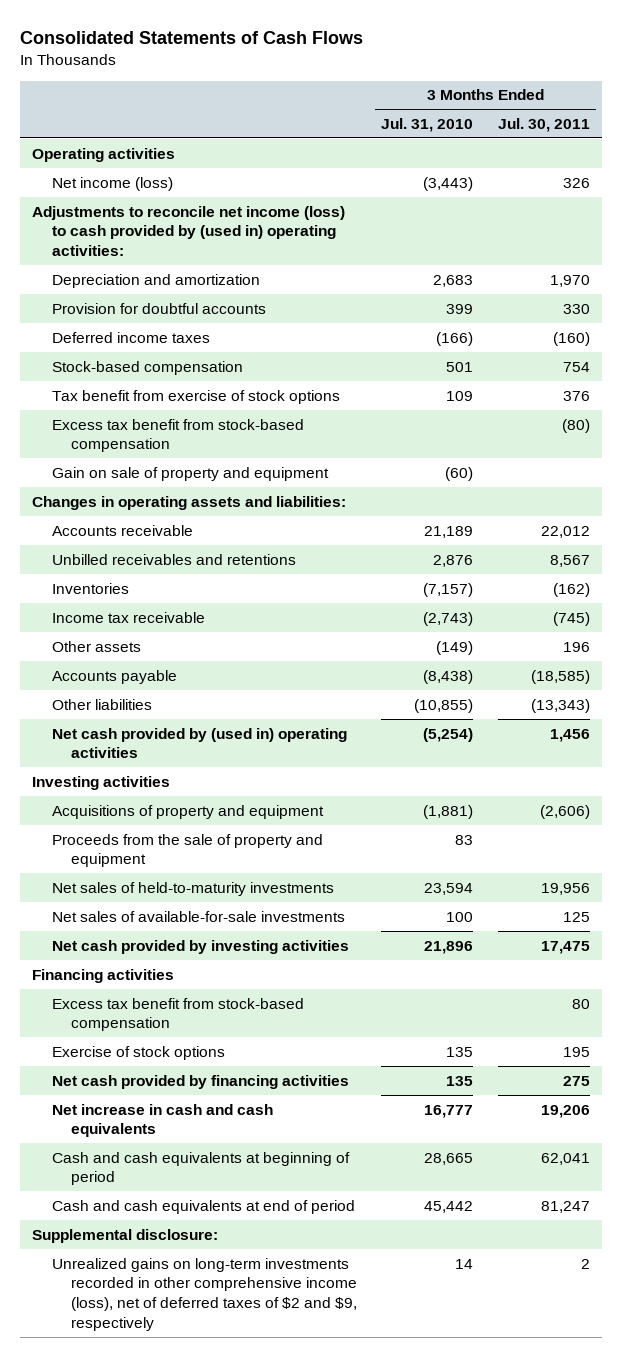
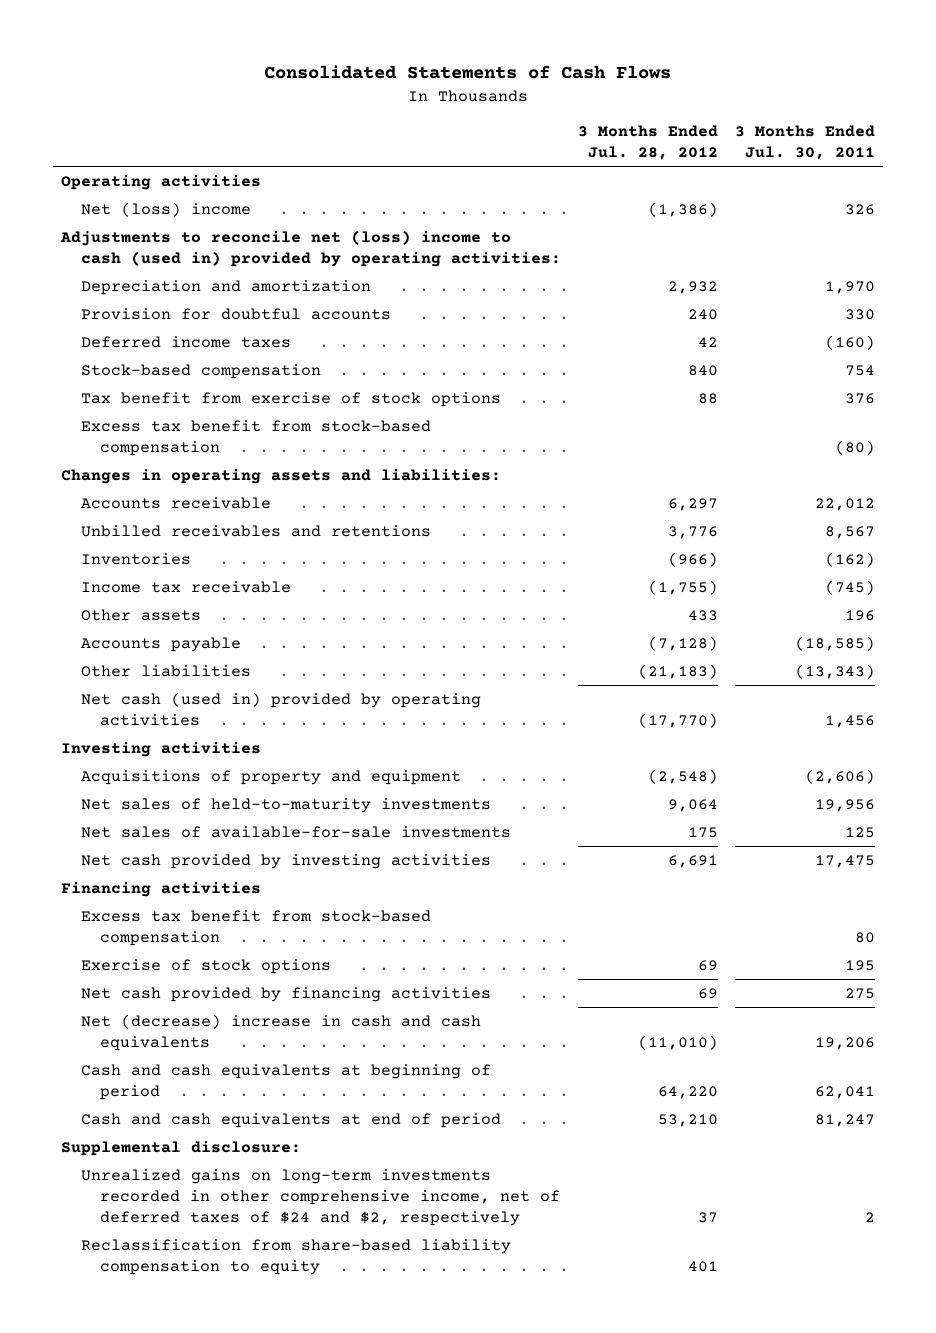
- | 3 Months Ended Jul. 31, 2010 | 3 Months Ended Jul. 30, 2011
+ | 3 Months Ended Jul. 28, 2012 | 3 Months Ended Jul. 30, 2011
- Net income (loss) | (3,443) | 326
- Adjustments to reconcile net income (loss) to cash provided by (used in) operating activities:
+ Net (loss) income | (1,386) | 326
+ Adjustments to reconcile net (loss) income to cash (used in) provided by operating activities:
- Gain on sale of property and equipment | (60) |
- Net cash provided by (used in) operating activities | (5,254) | 1,456
+ Net cash (used in) provided by operating activities | (17,770) | 1,456
- Proceeds from the sale of property and equipment | 83 |
- Net increase in cash and cash equivalents | 16,777 | 19,206
+ Net (decrease) increase in cash and cash equivalents | (11,010) | 19,206
- Unrealized gains on long-term investments recorded in other comprehensive income (loss), net of deferred taxes of $2 and $9, respectively | 14 | 2
+ Unrealized gains on long-term investments recorded in other comprehensive income, net of deferred taxes of $24 and $2, respectively | 37 | 2
+ Reclassification from share-based liability compensation to equity | 401 |

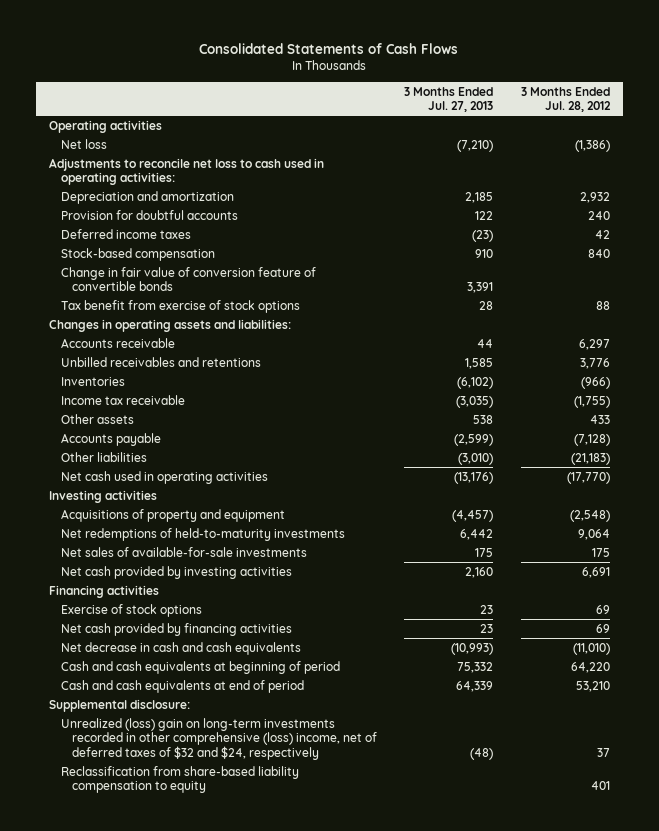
- | 3 Months Ended Jul. 28, 2012 | 3 Months Ended Jul. 30, 2011
+ | 3 Months Ended Jul. 27, 2013 | 3 Months Ended Jul. 28, 2012
- Net (loss) income | (1,386) | 326
- Adjustments to reconcile net (loss) income to cash (used in) provided by operating activities:
+ Net loss | (7,210) | (1,386)
+ Adjustments to reconcile net loss to cash used in operating activities:
+ Change in fair value of conversion feature of convertible bonds | 3,391 |
- Excess tax benefit from stock-based compensation | | (80)
- Net cash (used in) provided by operating activities | (17,770) | 1,456
+ Net cash used in operating activities | (13,176) | (17,770)
- Net sales of held-to-maturity investments | 9,064 | 19,956
+ Net redemptions of held-to-maturity investments | 6,442 | 9,064
- Excess tax benefit from stock-based compensation | | 80
- Net (decrease) increase in cash and cash equivalents | (11,010) | 19,206
+ Net decrease in cash and cash equivalents | (10,993) | (11,010)
- Unrealized gains on long-term investments recorded in other comprehensive income, net of deferred taxes of $24 and $2, respectively | 37 | 2
+ Unrealized (loss) gain on long-term investments recorded in other comprehensive (loss) income, net of deferred taxes of $32 and $24, respectively | (48) | 37

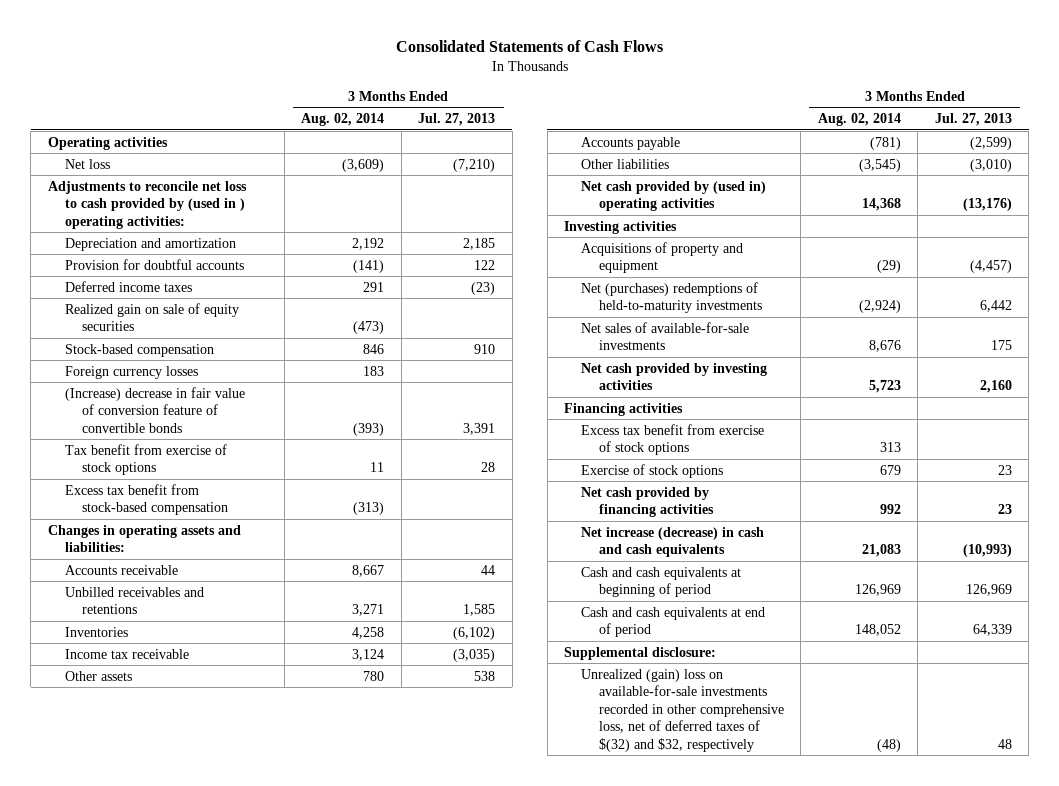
- | 3 Months Ended Jul. 27, 2013 | 3 Months Ended Jul. 28, 2012
+ | 3 Months Ended Aug. 02, 2014 | 3 Months Ended Jul. 27, 2013
- Adjustments to reconcile net loss to cash used in operating activities:
+ Adjustments to reconcile net loss to cash provided by (used in ) operating activities:
+ Realized gain on sale of equity securities | (473) |
- Change in fair value of conversion feature of convertible bonds | 3,391 |
+ Foreign currency losses | 183 |
+ (Increase) decrease in fair value of conversion feature of convertible bonds | (393) | 3,391
+ Excess tax benefit from stock-based compensation | (313) |
- Net cash used in operating activities | (13,176) | (17,770)
+ Net cash provided by (used in) operating activities | 14,368 | (13,176)
- Net redemptions of held-to-maturity investments | 6,442 | 9,064
+ Net (purchases) redemptions of held-to-maturity investments | (2,924) | 6,442
+ Excess tax benefit from exercise of stock options | 313 |
- Net decrease in cash and cash equivalents | (10,993) | (11,010)
- Cash and cash equivalents at beginning of period | 75,332 | 64,220
+ Net increase (decrease) in cash and cash equivalents | 21,083 | (10,993)
+ Cash and cash equivalents at beginning of period | 126,969 | 126,969
- Unrealized (loss) gain on long-term investments recorded in other comprehensive (loss) income, net of deferred taxes of $32 and $24, respectively | (48) | 37
- Reclassification from share-based liability compensation to equity | | 401
+ Unrealized (gain) loss on available-for-sale investments recorded in other comprehensive loss, net of deferred taxes of $(32) and $32, respectively | (48) | 48

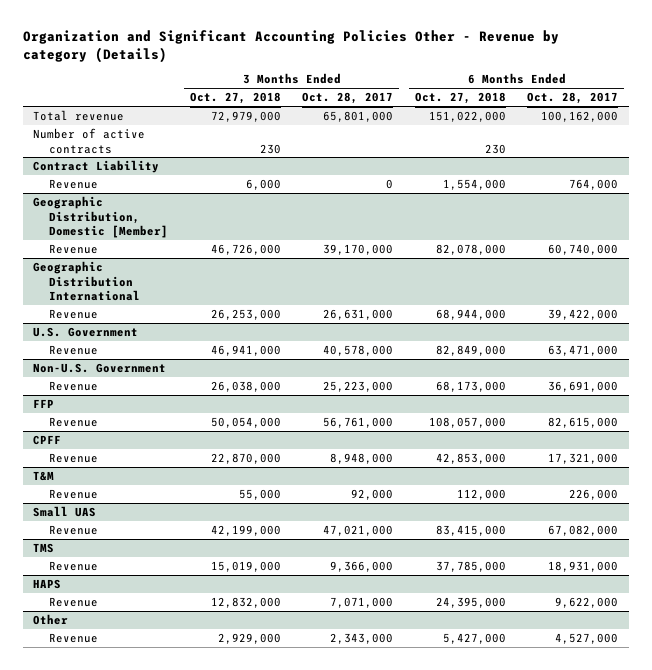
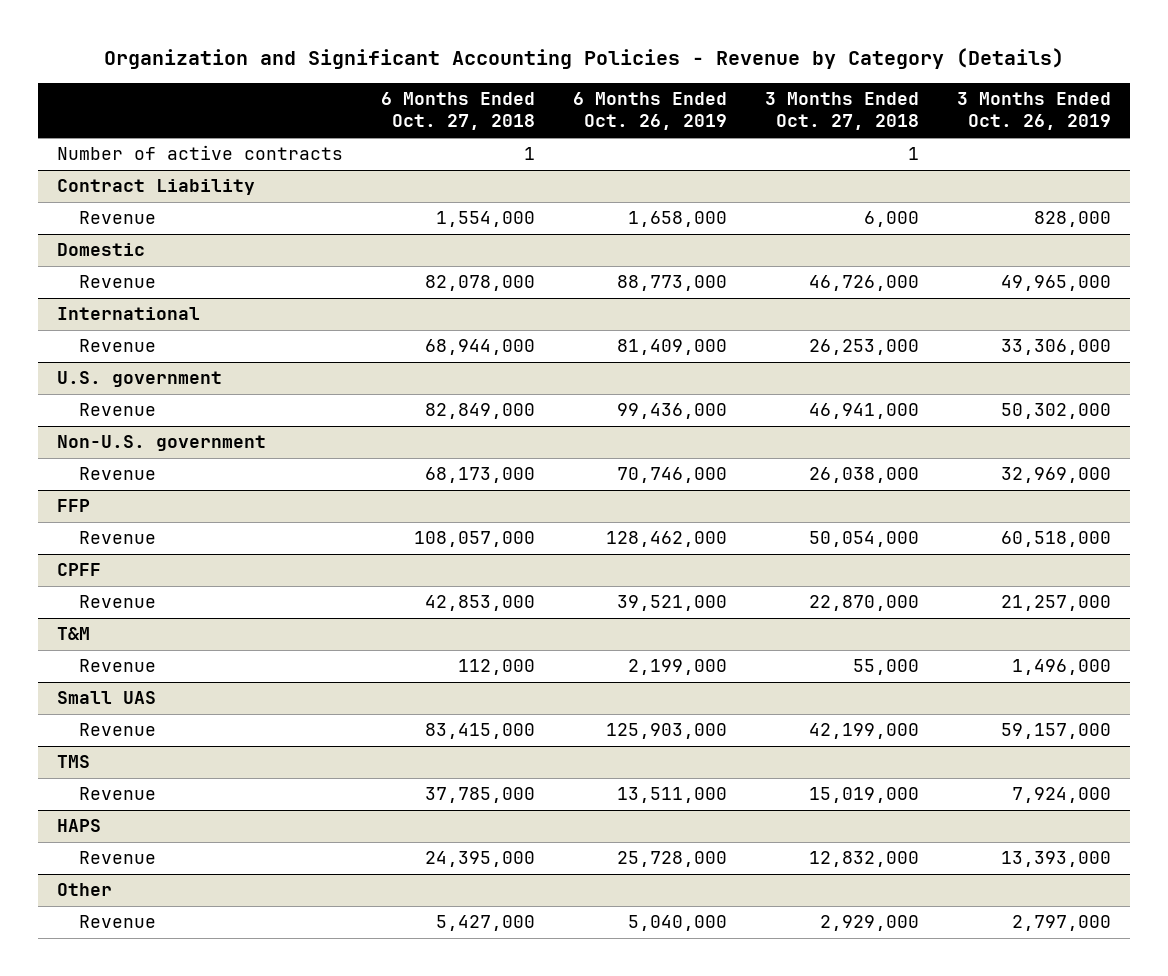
- Organization and Significant Accounting Policies Other - Revenue by category (Details)
+ Organization and Significant Accounting Policies - Revenue by Category (Details)
- | 3 Months Ended Oct. 27, 2018 | 3 Months Ended Oct. 28, 2017 | 6 Months Ended Oct. 27, 2018 | 6 Months Ended Oct. 28, 2017
+ | 6 Months Ended Oct. 27, 2018 | 6 Months Ended Oct. 26, 2019 | 3 Months Ended Oct. 27, 2018 | 3 Months Ended Oct. 26, 2019
- Total revenue | 72,979,000 | 65,801,000 | 151,022,000 | 100,162,000
- Number of active contracts | 230 | | 230 |
+ Number of active contracts | 1 | | 1 |
- Geographic Distribution, Domestic [Member]
+ Domestic
- Geographic Distribution International
+ International
- U.S. Government
+ U.S. government
- Non-U.S. Government
+ Non-U.S. government

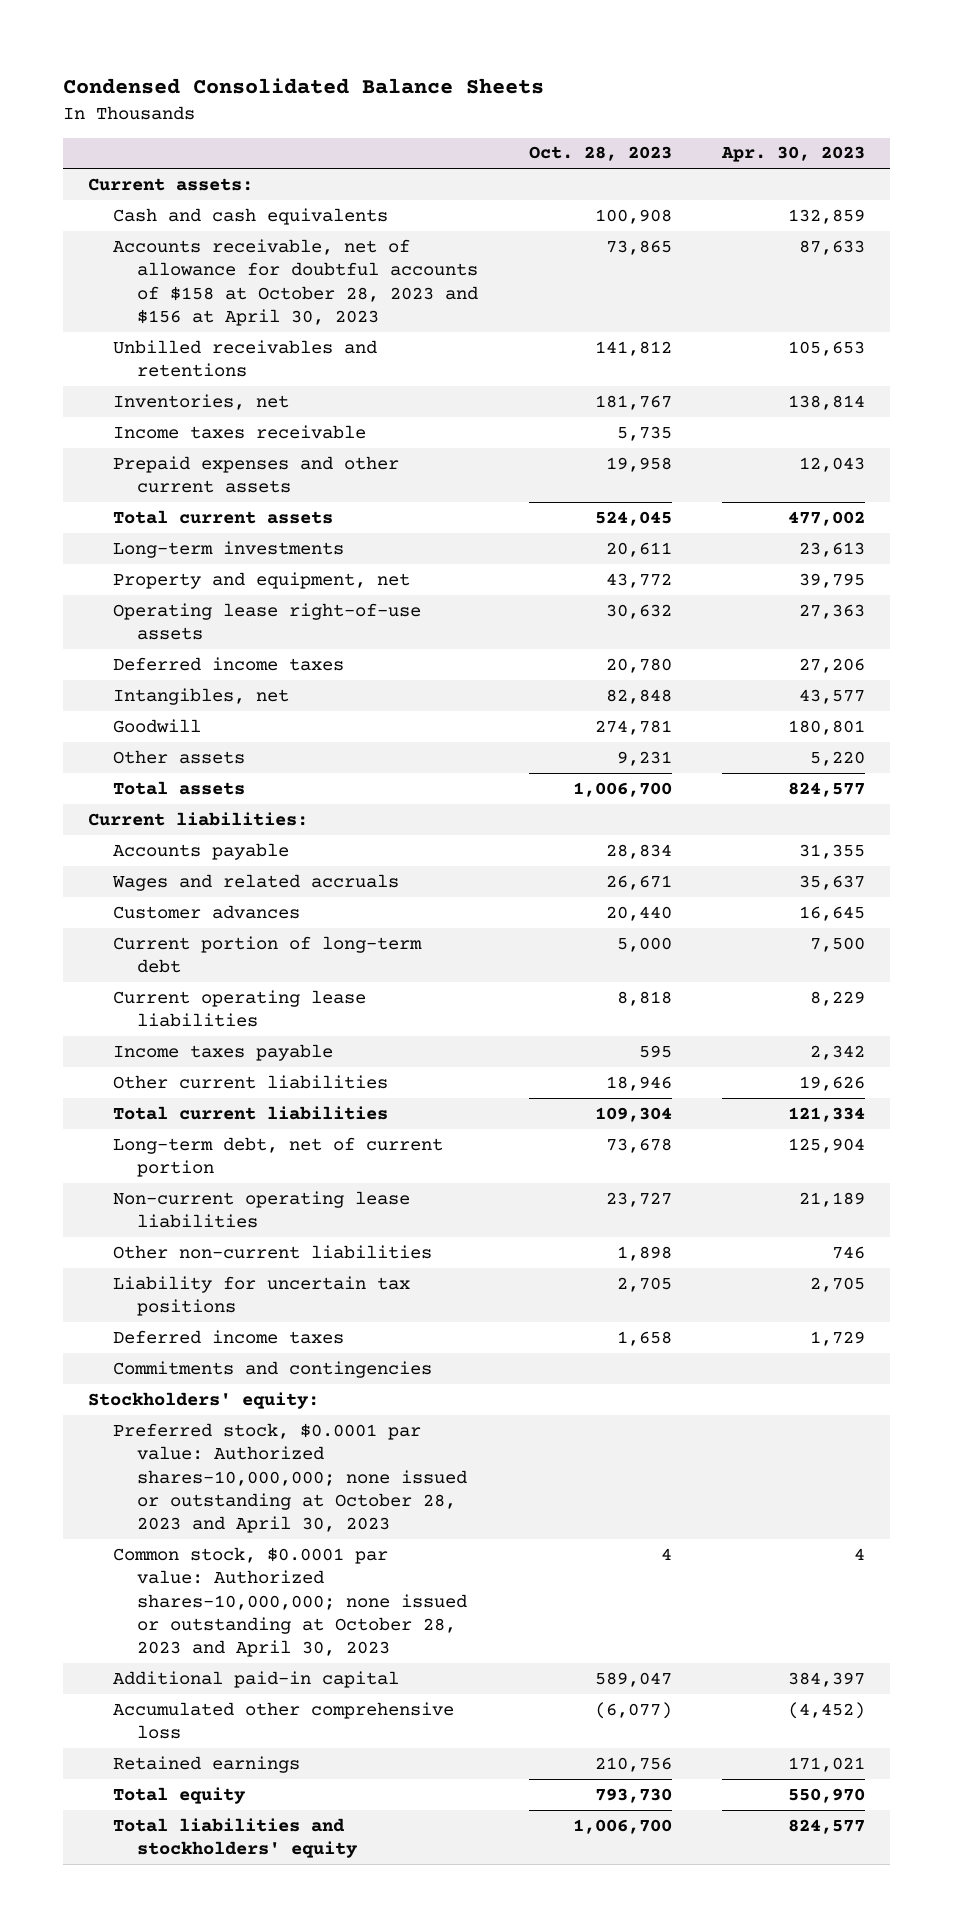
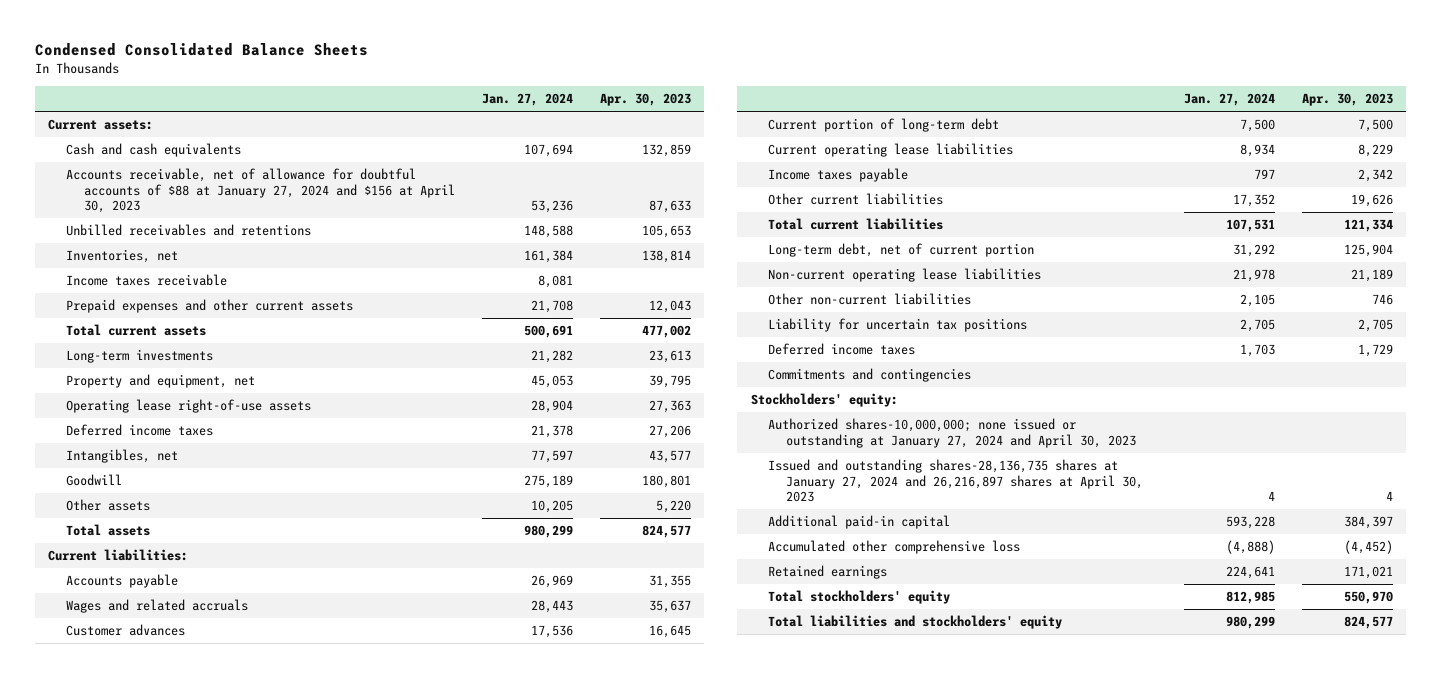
- | Oct. 28, 2023 | Apr. 30, 2023
+ | Jan. 27, 2024 | Apr. 30, 2023
- Accounts receivable, net of allowance for doubtful accounts of $158 at October 28, 2023 and $156 at April 30, 2023 | 73,865 | 87,633
+ Accounts receivable, net of allowance for doubtful accounts of $88 at January 27, 2024 and $156 at April 30, 2023 | 53,236 | 87,633
- Preferred stock, $0.0001 par value: Authorized shares-10,000,000; none issued or outstanding at October 28, 2023 and April 30, 2023
- Common stock, $0.0001 par value: Authorized shares-10,000,000; none issued or outstanding at October 28, 2023 and April 30, 2023 | 4 | 4
+ Authorized shares-10,000,000; none issued or outstanding at January 27, 2024 and April 30, 2023
+ Issued and outstanding shares-28,136,735 shares at January 27, 2024 and 26,216,897 shares at April 30, 2023 | 4 | 4
- Total equity | 793,730 | 550,970
+ Total stockholders' equity | 812,985 | 550,970

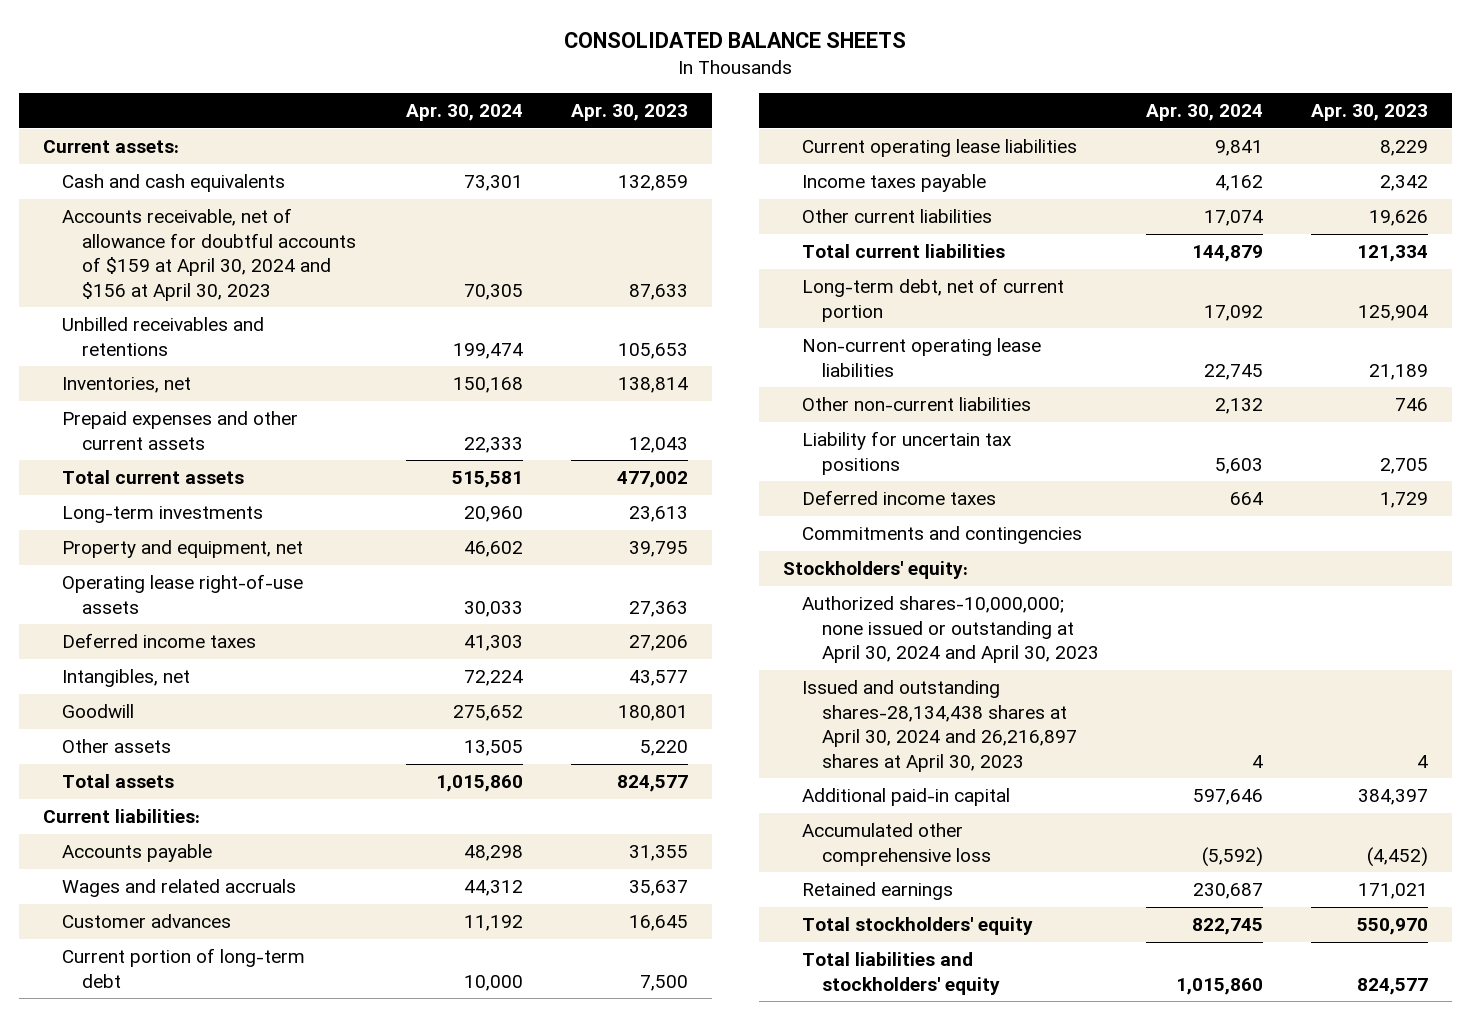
- Condensed Consolidated Balance Sheets
+ CONSOLIDATED BALANCE SHEETS
- | Jan. 27, 2024 | Apr. 30, 2023
+ | Apr. 30, 2024 | Apr. 30, 2023
- Accounts receivable, net of allowance for doubtful accounts of $88 at January 27, 2024 and $156 at April 30, 2023 | 53,236 | 87,633
+ Accounts receivable, net of allowance for doubtful accounts of $159 at April 30, 2024 and $156 at April 30, 2023 | 70,305 | 87,633
- Income taxes receivable | 8,081 |
- Authorized shares-10,000,000; none issued or outstanding at January 27, 2024 and April 30, 2023
- Issued and outstanding shares-28,136,735 shares at January 27, 2024 and 26,216,897 shares at April 30, 2023 | 4 | 4
+ Authorized shares-10,000,000; none issued or outstanding at April 30, 2024 and April 30, 2023
+ Issued and outstanding shares-28,134,438 shares at April 30, 2024 and 26,216,897 shares at April 30, 2023 | 4 | 4

